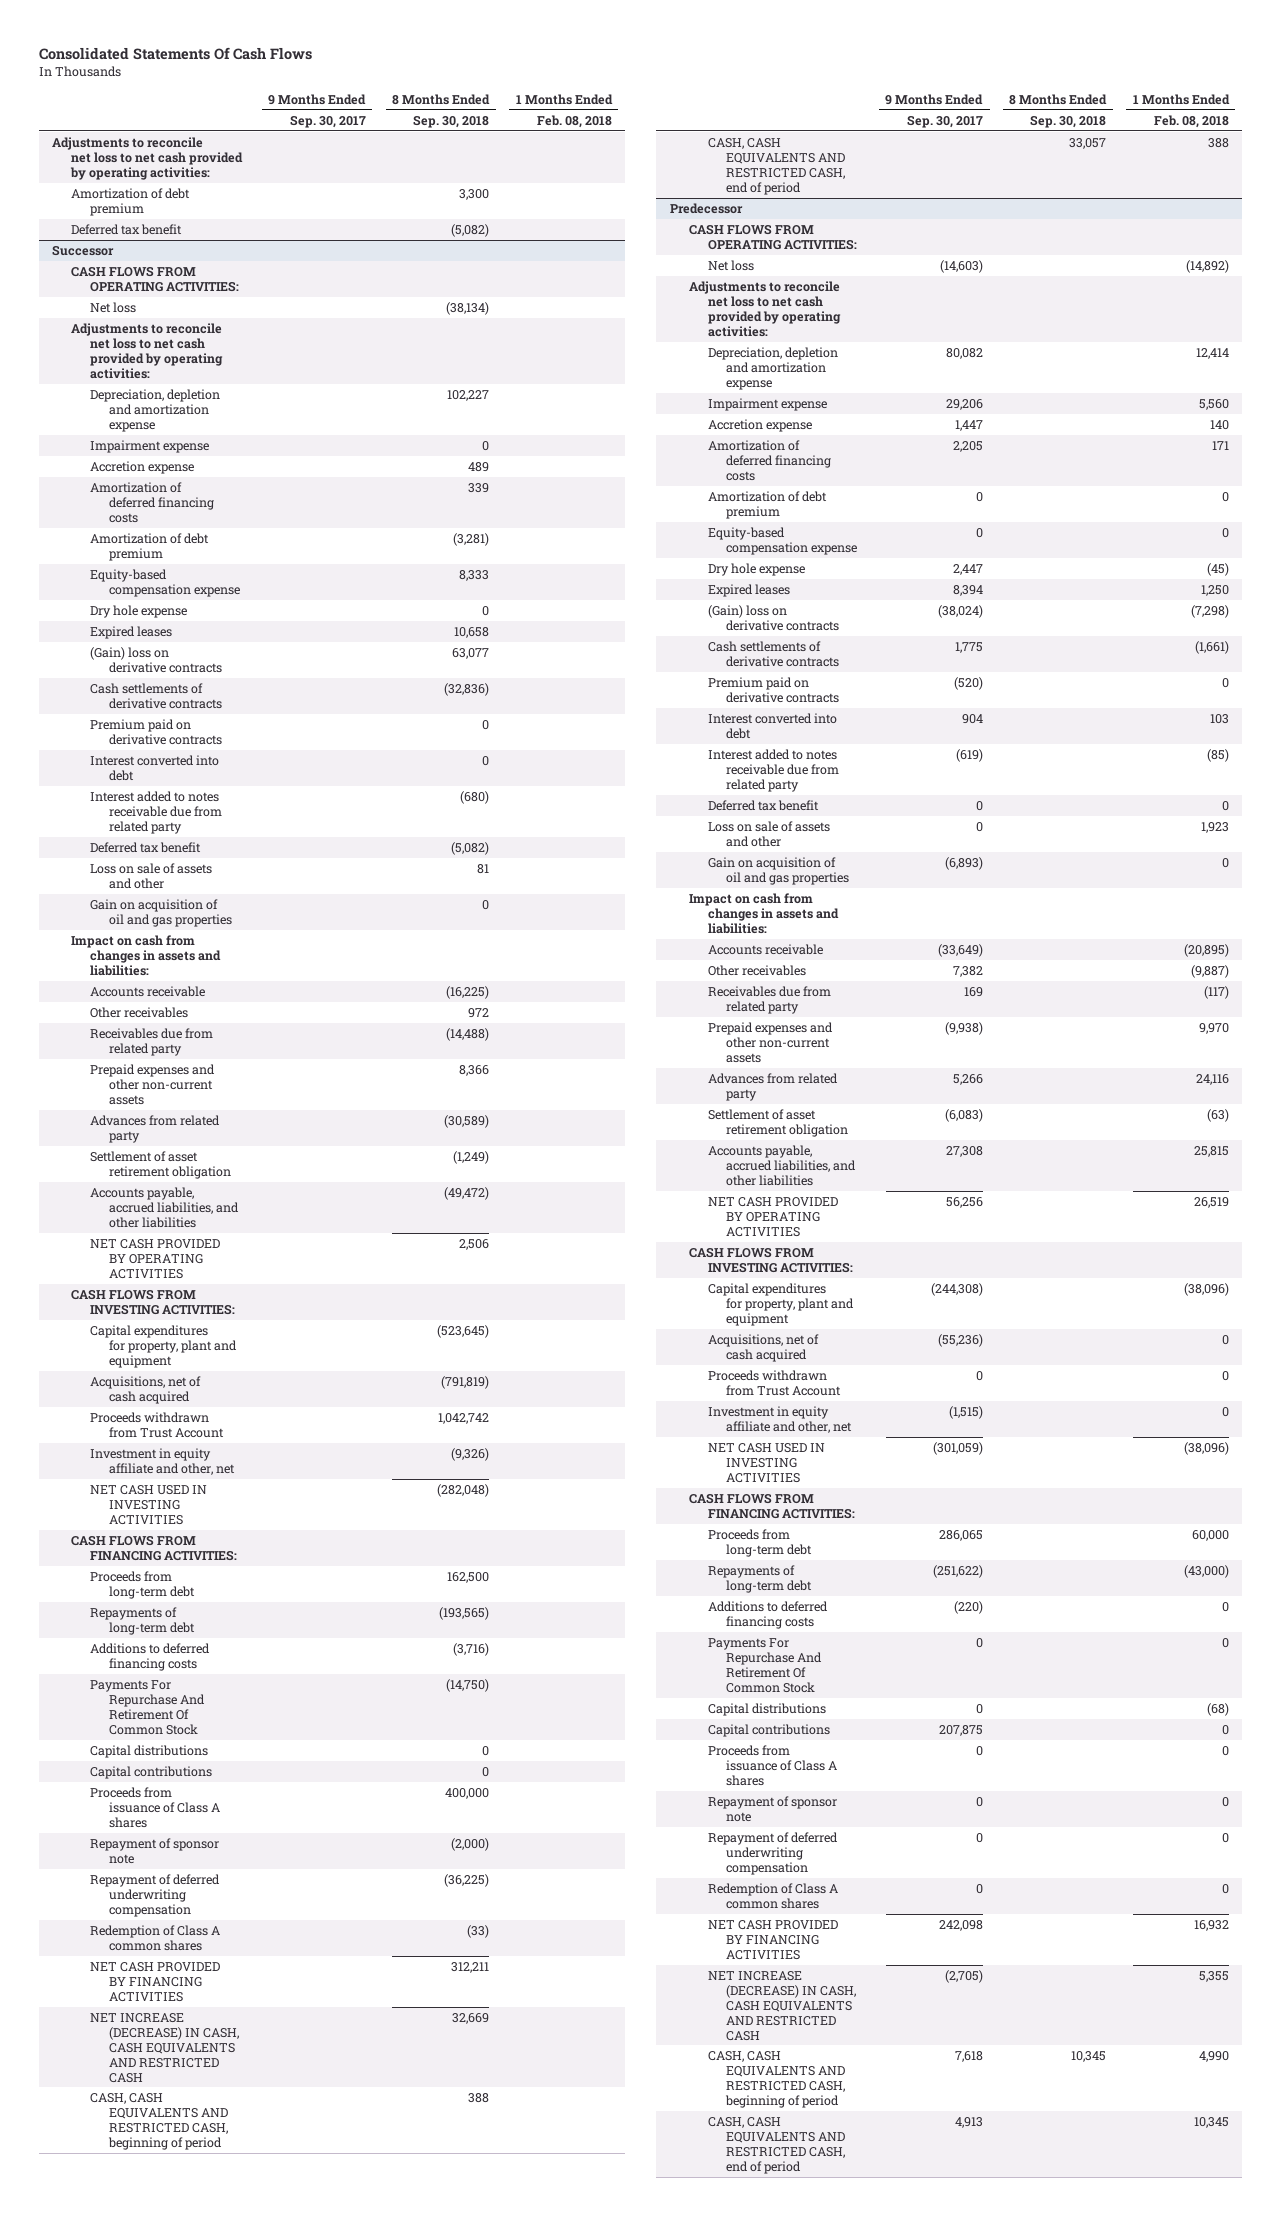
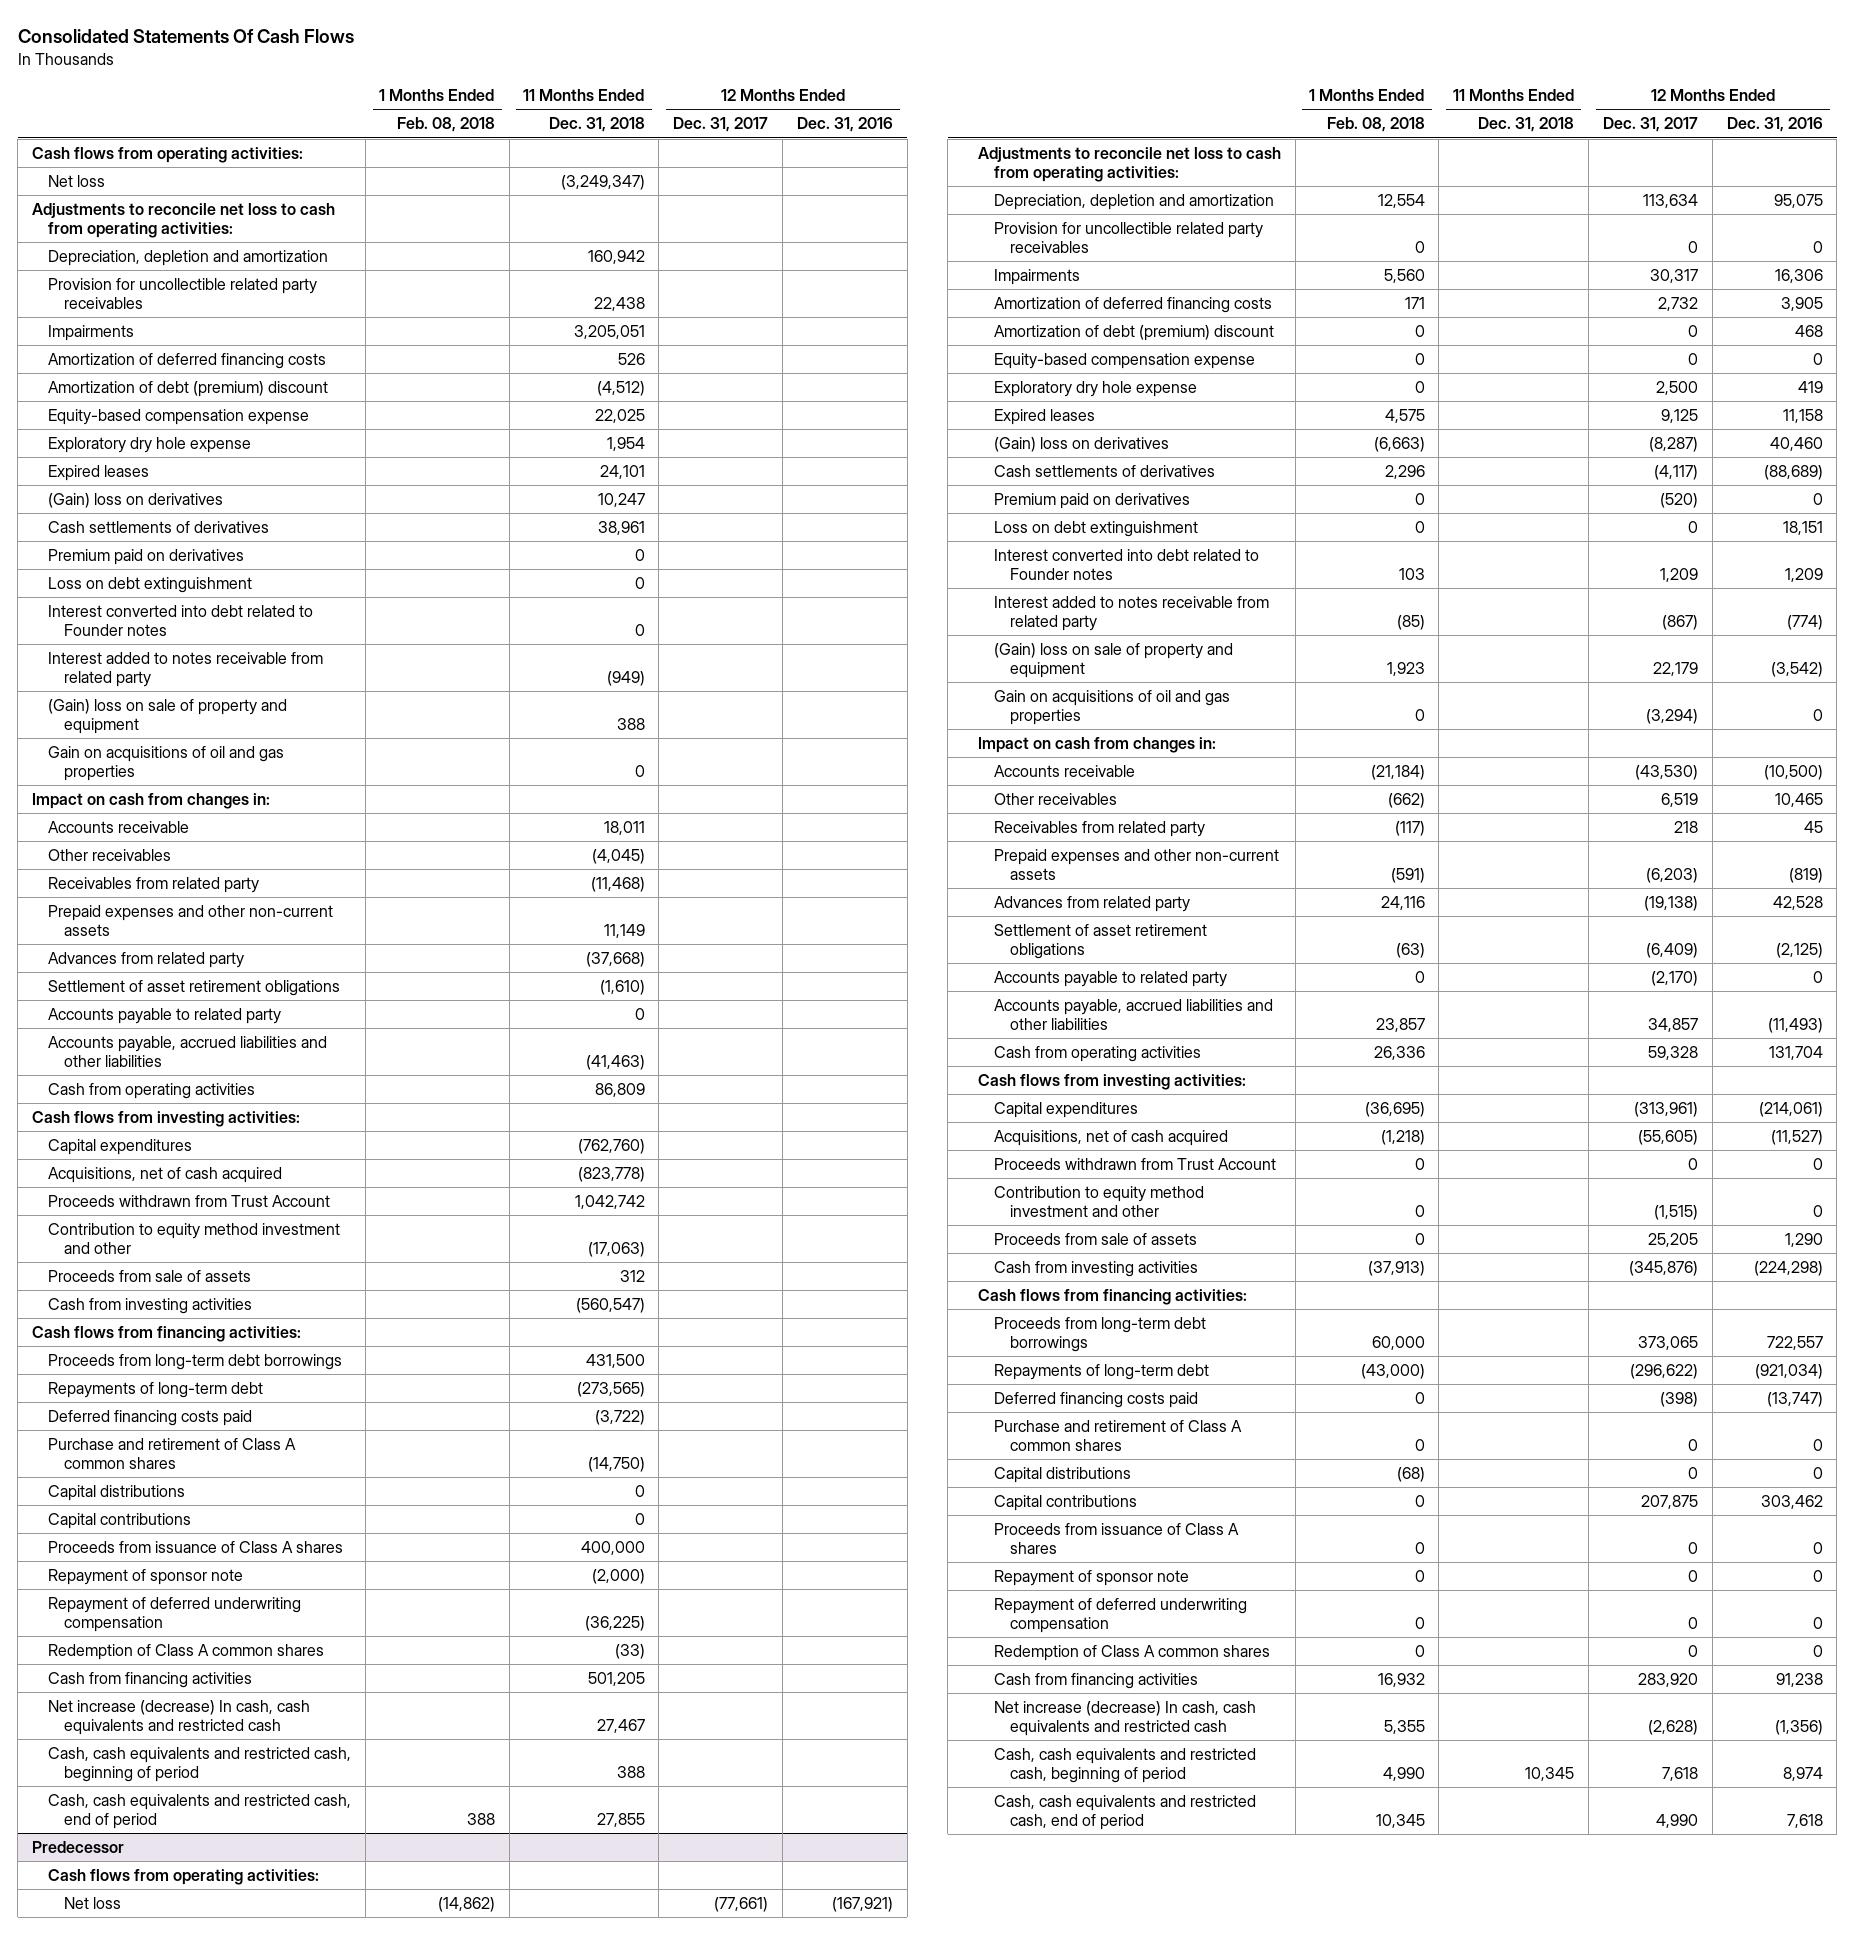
- | 9 Months Ended Sep. 30, 2017 | 8 Months Ended Sep. 30, 2018 | 1 Months Ended Feb. 08, 2018
+ | 1 Months Ended Feb. 08, 2018 | 11 Months Ended Dec. 31, 2018 | 12 Months Ended Dec. 31, 2017 | 12 Months Ended Dec. 31, 2016
- Adjustments to reconcile net loss to net cash provided by operating activities:
- Amortization of debt premium | | 3,300 |
- Deferred tax benefit | | (5,082) |
- Successor
- CASH FLOWS FROM OPERATING ACTIVITIES:
- Net loss | | (38,134) |
- Adjustments to reconcile net loss to net cash provided by operating activities:
- Depreciation, depletion and amortization expense | | 102,227 |
- Impairment expense | | 0 |
- Accretion expense | | 489 |
- Amortization of deferred financing costs | | 339 |
- Amortization of debt premium | | (3,281) |
- Equity-based compensation expense | | 8,333 |
- Dry hole expense | | 0 |
- Expired leases | | 10,658 |
- (Gain) loss on derivative contracts | | 63,077 |
- Cash settlements of derivative contracts | | (32,836) |
- Premium paid on derivative contracts | | 0 |
- Interest converted into debt | | 0 |
- Interest added to notes receivable due from related party | | (680) |
- Deferred tax benefit | | (5,082) |
- Loss on sale of assets and other | | 81 |
- Gain on acquisition of oil and gas properties | | 0 |
- Impact on cash from changes in assets and liabilities:
- Accounts receivable | | (16,225) |
- Other receivables | | 972 |
- Receivables due from related party | | (14,488) |
- Prepaid expenses and other non-current assets | | 8,366 |
- Advances from related party | | (30,589) |
- Settlement of asset retirement obligation | | (1,249) |
- Accounts payable, accrued liabilities, and other liabilities | | (49,472) |
- NET CASH PROVIDED BY OPERATING ACTIVITIES | | 2,506 |
- CASH FLOWS FROM INVESTING ACTIVITIES:
- Capital expenditures for property, plant and equipment | | (523,645) |
- Acquisitions, net of cash acquired | | (791,819) |
- Proceeds withdrawn from Trust Account | | 1,042,742 |
- Investment in equity affiliate and other, net | | (9,326) |
- NET CASH USED IN INVESTING ACTIVITIES | | (282,048) |
- CASH FLOWS FROM FINANCING ACTIVITIES:
- Proceeds from long-term debt | | 162,500 |
- Repayments of long-term debt | | (193,565) |
- Additions to deferred financing costs | | (3,716) |
- Payments For Repurchase And Retirement Of Common Stock | | (14,750) |
- Capital distributions | | 0 |
- Capital contributions | | 0 |
- Proceeds from issuance of Class A shares | | 400,000 |
- Repayment of sponsor note | | (2,000) |
- Repayment of deferred underwriting compensation | | (36,225) |
- Redemption of Class A common shares | | (33) |
- NET CASH PROVIDED BY FINANCING ACTIVITIES | | 312,211 |
- NET INCREASE (DECREASE) IN CASH, CASH EQUIVALENTS AND RESTRICTED CASH | | 32,669 |
- CASH, CASH EQUIVALENTS AND RESTRICTED CASH, beginning of period | | 388 |
- CASH, CASH EQUIVALENTS AND RESTRICTED CASH, end of period | | 33,057 | 388
+ Cash flows from operating activities:
+ Net loss | | (3,249,347) | |
+ Adjustments to reconcile net loss to cash from operating activities:
+ Depreciation, depletion and amortization | | 160,942 | |
+ Provision for uncollectible related party receivables | | 22,438 | |
+ Impairments | | 3,205,051 | |
+ Amortization of deferred financing costs | | 526 | |
+ Amortization of debt (premium) discount | | (4,512) | |
+ Equity-based compensation expense | | 22,025 | |
+ Exploratory dry hole expense | | 1,954 | |
+ Expired leases | | 24,101 | |
+ (Gain) loss on derivatives | | 10,247 | |
+ Cash settlements of derivatives | | 38,961 | |
+ Premium paid on derivatives | | 0 | |
+ Loss on debt extinguishment | | 0 | |
+ Interest converted into debt related to Founder notes | | 0 | |
+ Interest added to notes receivable from related party | | (949) | |
+ (Gain) loss on sale of property and equipment | | 388 | |
+ Gain on acquisitions of oil and gas properties | | 0 | |
+ Impact on cash from changes in:
+ Accounts receivable | | 18,011 | |
+ Other receivables | | (4,045) | |
+ Receivables from related party | | (11,468) | |
+ Prepaid expenses and other non-current assets | | 11,149 | |
+ Advances from related party | | (37,668) | |
+ Settlement of asset retirement obligations | | (1,610) | |
+ Accounts payable to related party | | 0 | |
+ Accounts payable, accrued liabilities and other liabilities | | (41,463) | |
+ Cash from operating activities | | 86,809 | |
+ Cash flows from investing activities:
+ Capital expenditures | | (762,760) | |
+ Acquisitions, net of cash acquired | | (823,778) | |
+ Proceeds withdrawn from Trust Account | | 1,042,742 | |
+ Contribution to equity method investment and other | | (17,063) | |
+ Proceeds from sale of assets | | 312 | |
+ Cash from investing activities | | (560,547) | |
+ Cash flows from financing activities:
+ Proceeds from long-term debt borrowings | | 431,500 | |
+ Repayments of long-term debt | | (273,565) | |
+ Deferred financing costs paid | | (3,722) | |
+ Purchase and retirement of Class A common shares | | (14,750) | |
+ Capital distributions | | 0 | |
+ Capital contributions | | 0 | |
+ Proceeds from issuance of Class A shares | | 400,000 | |
+ Repayment of sponsor note | | (2,000) | |
+ Repayment of deferred underwriting compensation | | (36,225) | |
+ Redemption of Class A common shares | | (33) | |
+ Cash from financing activities | | 501,205 | |
+ Net increase (decrease) In cash, cash equivalents and restricted cash | | 27,467 | |
+ Cash, cash equivalents and restricted cash, beginning of period | | 388 | |
+ Cash, cash equivalents and restricted cash, end of period | 388 | 27,855 | |
@ Predecessor
- CASH FLOWS FROM OPERATING ACTIVITIES:
- Net loss | (14,603) | | (14,892)
- Adjustments to reconcile net loss to net cash provided by operating activities:
- Depreciation, depletion and amortization expense | 80,082 | | 12,414
- Impairment expense | 29,206 | | 5,560
- Accretion expense | 1,447 | | 140
+ Cash flows from operating activities:
+ Net loss | (14,862) | | (77,661) | (167,921)
+ Adjustments to reconcile net loss to cash from operating activities:
+ Depreciation, depletion and amortization | 12,554 | | 113,634 | 95,075
+ Provision for uncollectible related party receivables | 0 | | 0 | 0
+ Impairments | 5,560 | | 30,317 | 16,306
- Amortization of debt premium | 0 | | 0
+ Amortization of debt (premium) discount | 0 | | 0 | 468
- Dry hole expense | 2,447 | | (45)
- Expired leases | 8,394 | | 1,250
- (Gain) loss on derivative contracts | (38,024) | | (7,298)
- Cash settlements of derivative contracts | 1,775 | | (1,661)
- Premium paid on derivative contracts | (520) | | 0
- Interest converted into debt | 904 | | 103
- Interest added to notes receivable due from related party | (619) | | (85)
- Deferred tax benefit | 0 | | 0
- Loss on sale of assets and other | 0 | | 1,923
- Gain on acquisition of oil and gas properties | (6,893) | | 0
- Impact on cash from changes in assets and liabilities:
- Accounts receivable | (33,649) | | (20,895)
- Other receivables | 7,382 | | (9,887)
- Receivables due from related party | 169 | | (117)
- Prepaid expenses and other non-current assets | (9,938) | | 9,970
+ Exploratory dry hole expense | 0 | | 2,500 | 419
+ Expired leases | 4,575 | | 9,125 | 11,158
+ (Gain) loss on derivatives | (6,663) | | (8,287) | 40,460
+ Cash settlements of derivatives | 2,296 | | (4,117) | (88,689)
+ Premium paid on derivatives | 0 | | (520) | 0
+ Loss on debt extinguishment | 0 | | 0 | 18,151
+ Interest converted into debt related to Founder notes | 103 | | 1,209 | 1,209
+ Interest added to notes receivable from related party | (85) | | (867) | (774)
+ (Gain) loss on sale of property and equipment | 1,923 | | 22,179 | (3,542)
+ Gain on acquisitions of oil and gas properties | 0 | | (3,294) | 0
+ Impact on cash from changes in:
+ Accounts receivable | (21,184) | | (43,530) | (10,500)
+ Other receivables | (662) | | 6,519 | 10,465
+ Receivables from related party | (117) | | 218 | 45
+ Prepaid expenses and other non-current assets | (591) | | (6,203) | (819)
- Settlement of asset retirement obligation | (6,083) | | (63)
- Accounts payable, accrued liabilities, and other liabilities | 27,308 | | 25,815
- NET CASH PROVIDED BY OPERATING ACTIVITIES | 56,256 | | 26,519
- CASH FLOWS FROM INVESTING ACTIVITIES:
- Capital expenditures for property, plant and equipment | (244,308) | | (38,096)
- Acquisitions, net of cash acquired | (55,236) | | 0
+ Settlement of asset retirement obligations | (63) | | (6,409) | (2,125)
+ Accounts payable to related party | 0 | | (2,170) | 0
+ Accounts payable, accrued liabilities and other liabilities | 23,857 | | 34,857 | (11,493)
+ Cash from operating activities | 26,336 | | 59,328 | 131,704
+ Cash flows from investing activities:
+ Capital expenditures | (36,695) | | (313,961) | (214,061)
+ Acquisitions, net of cash acquired | (1,218) | | (55,605) | (11,527)
- Investment in equity affiliate and other, net | (1,515) | | 0
- NET CASH USED IN INVESTING ACTIVITIES | (301,059) | | (38,096)
- CASH FLOWS FROM FINANCING ACTIVITIES:
- Proceeds from long-term debt | 286,065 | | 60,000
+ Contribution to equity method investment and other | 0 | | (1,515) | 0
+ Proceeds from sale of assets | 0 | | 25,205 | 1,290
+ Cash from investing activities | (37,913) | | (345,876) | (224,298)
+ Cash flows from financing activities:
+ Proceeds from long-term debt borrowings | 60,000 | | 373,065 | 722,557
- Additions to deferred financing costs | (220) | | 0
- Payments For Repurchase And Retirement Of Common Stock | 0 | | 0
+ Deferred financing costs paid | 0 | | (398) | (13,747)
+ Purchase and retirement of Class A common shares | 0 | | 0 | 0
- NET CASH PROVIDED BY FINANCING ACTIVITIES | 242,098 | | 16,932
- NET INCREASE (DECREASE) IN CASH, CASH EQUIVALENTS AND RESTRICTED CASH | (2,705) | | 5,355
- CASH, CASH EQUIVALENTS AND RESTRICTED CASH, beginning of period | 7,618 | 10,345 | 4,990
- CASH, CASH EQUIVALENTS AND RESTRICTED CASH, end of period | 4,913 | | 10,345
+ Cash from financing activities | 16,932 | | 283,920 | 91,238
+ Net increase (decrease) In cash, cash equivalents and restricted cash | 5,355 | | (2,628) | (1,356)
+ Cash, cash equivalents and restricted cash, beginning of period | 4,990 | 10,345 | 7,618 | 8,974
+ Cash, cash equivalents and restricted cash, end of period | 10,345 | | 4,990 | 7,618

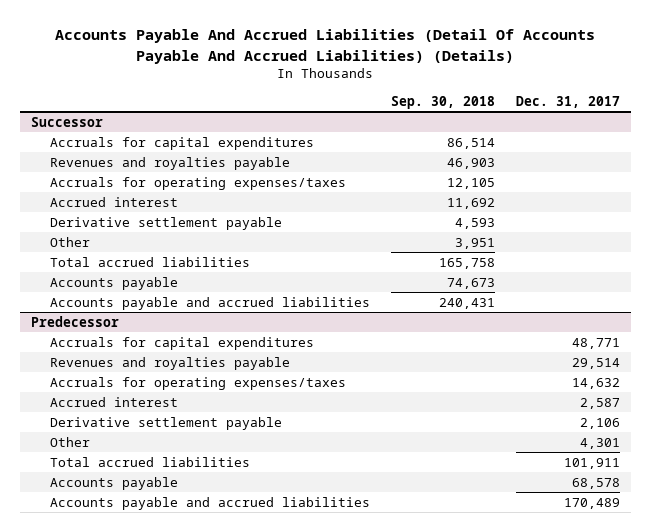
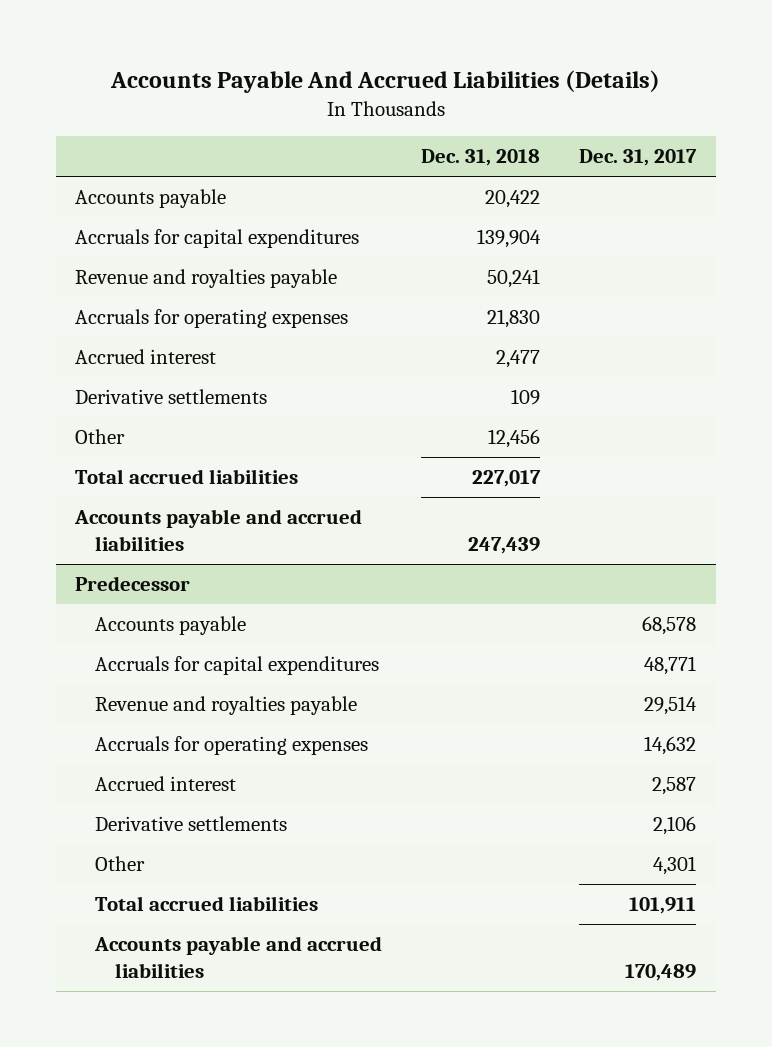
- Accounts Payable And Accrued Liabilities (Detail Of Accounts Payable And Accrued Liabilities) (Details)
+ Accounts Payable And Accrued Liabilities (Details)
- | Sep. 30, 2018 | Dec. 31, 2017
+ | Dec. 31, 2018 | Dec. 31, 2017
- Successor
- Accruals for capital expenditures | 86,514 |
- Revenues and royalties payable | 46,903 |
- Accruals for operating expenses/taxes | 12,105 |
- Accrued interest | 11,692 |
- Derivative settlement payable | 4,593 |
- Other | 3,951 |
- Total accrued liabilities | 165,758 |
- Accounts payable | 74,673 |
- Accounts payable and accrued liabilities | 240,431 |
+ Accounts payable | 20,422 |
+ Accruals for capital expenditures | 139,904 |
+ Revenue and royalties payable | 50,241 |
+ Accruals for operating expenses | 21,830 |
+ Accrued interest | 2,477 |
+ Derivative settlements | 109 |
+ Other | 12,456 |
+ Total accrued liabilities | 227,017 |
+ Accounts payable and accrued liabilities | 247,439 |
@ Predecessor
moved up: Accounts payable | | 68,578
- Revenues and royalties payable | | 29,514
- Accruals for operating expenses/taxes | | 14,632
+ Revenue and royalties payable | | 29,514
+ Accruals for operating expenses | | 14,632
- Derivative settlement payable | | 2,106
+ Derivative settlements | | 2,106

